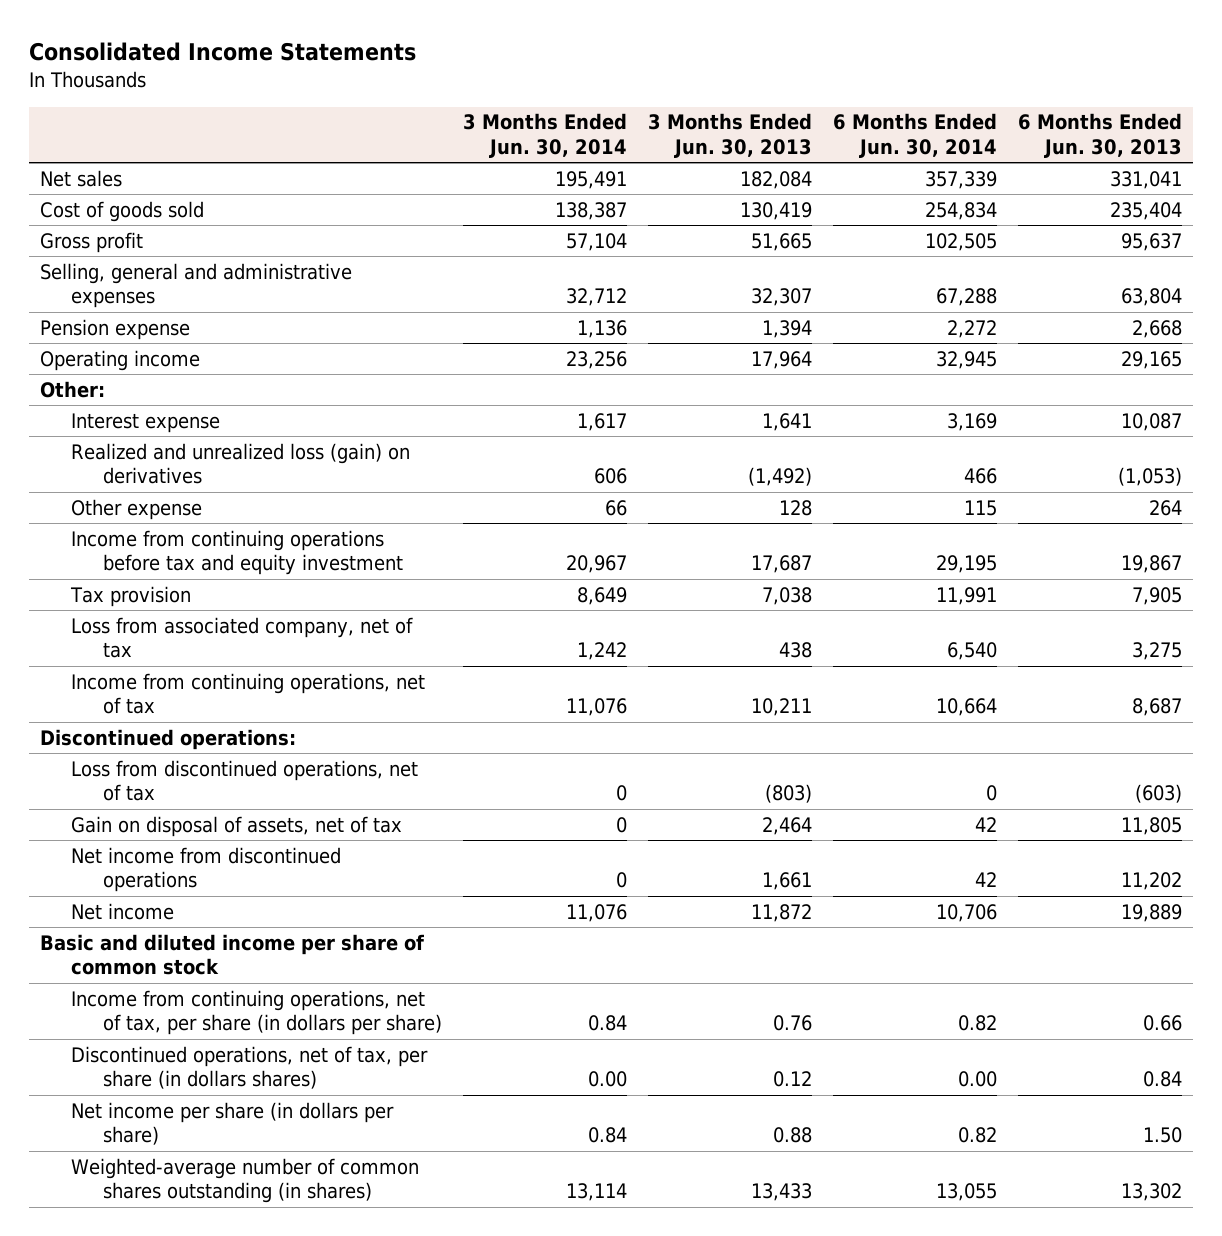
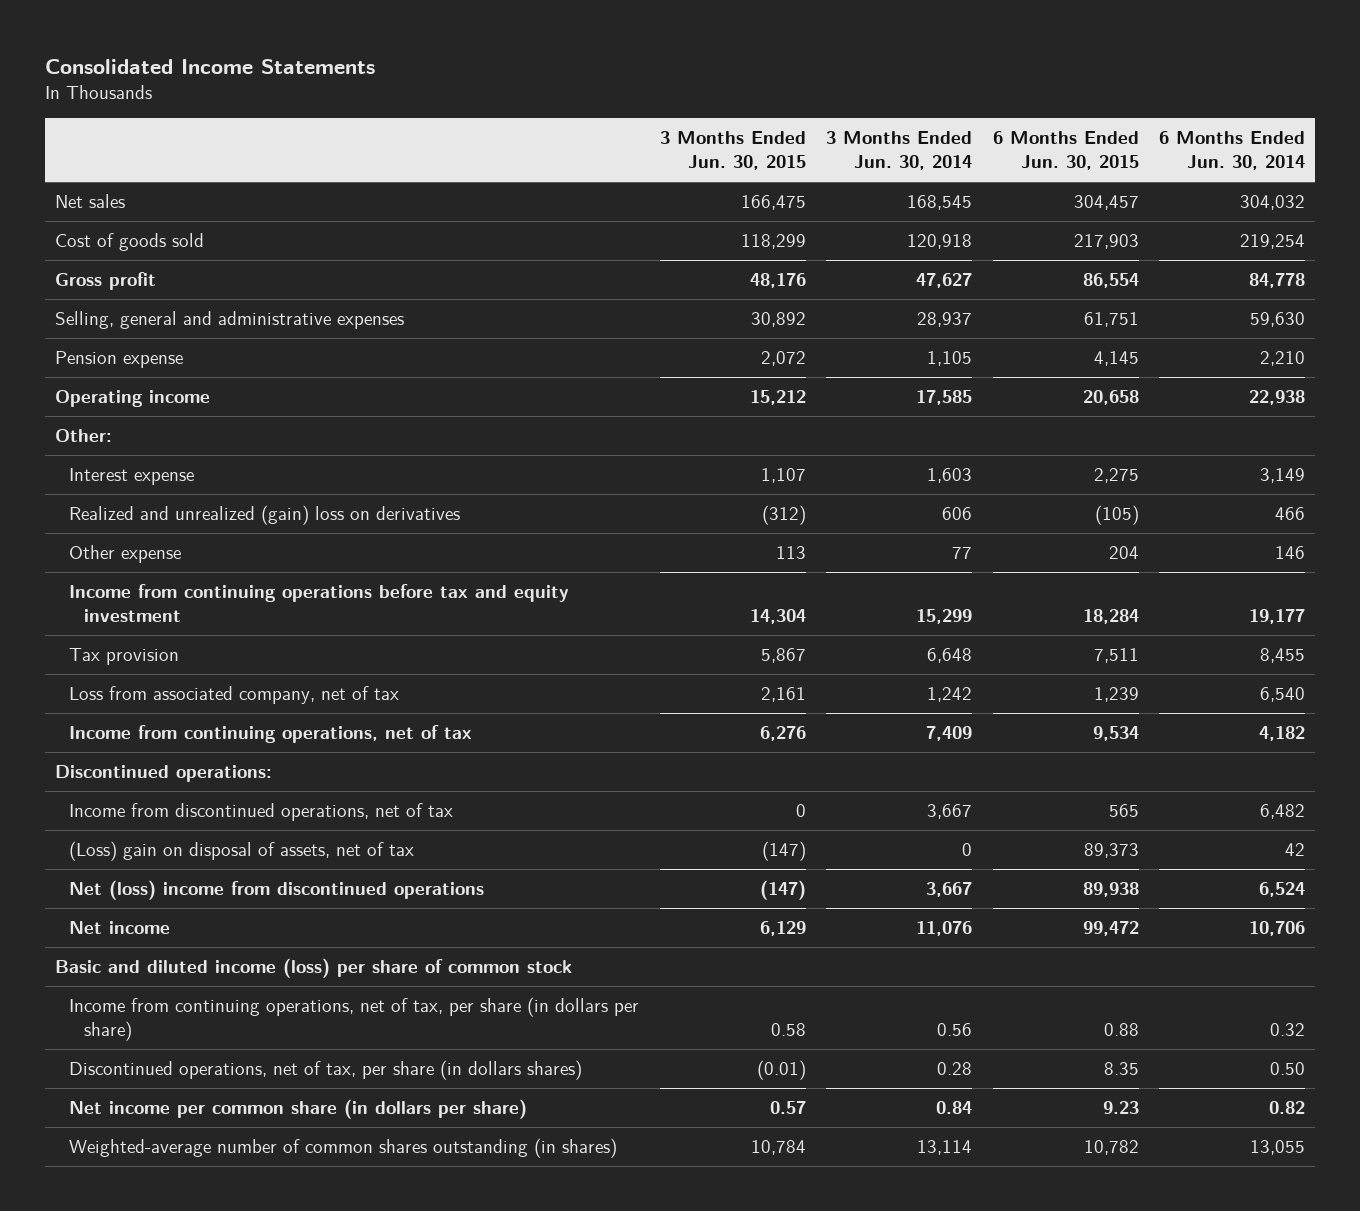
- | 3 Months Ended Jun. 30, 2014 | 3 Months Ended Jun. 30, 2013 | 6 Months Ended Jun. 30, 2014 | 6 Months Ended Jun. 30, 2013
+ | 3 Months Ended Jun. 30, 2015 | 3 Months Ended Jun. 30, 2014 | 6 Months Ended Jun. 30, 2015 | 6 Months Ended Jun. 30, 2014
- Net sales | 195,491 | 182,084 | 357,339 | 331,041
- Cost of goods sold | 138,387 | 130,419 | 254,834 | 235,404
- Gross profit | 57,104 | 51,665 | 102,505 | 95,637
- Selling, general and administrative expenses | 32,712 | 32,307 | 67,288 | 63,804
- Pension expense | 1,136 | 1,394 | 2,272 | 2,668
- Operating income | 23,256 | 17,964 | 32,945 | 29,165
+ Net sales | 166,475 | 168,545 | 304,457 | 304,032
+ Cost of goods sold | 118,299 | 120,918 | 217,903 | 219,254
+ Gross profit | 48,176 | 47,627 | 86,554 | 84,778
+ Selling, general and administrative expenses | 30,892 | 28,937 | 61,751 | 59,630
+ Pension expense | 2,072 | 1,105 | 4,145 | 2,210
+ Operating income | 15,212 | 17,585 | 20,658 | 22,938
- Interest expense | 1,617 | 1,641 | 3,169 | 10,087
- Realized and unrealized loss (gain) on derivatives | 606 | (1,492) | 466 | (1,053)
- Other expense | 66 | 128 | 115 | 264
- Income from continuing operations before tax and equity investment | 20,967 | 17,687 | 29,195 | 19,867
- Tax provision | 8,649 | 7,038 | 11,991 | 7,905
+ Interest expense | 1,107 | 1,603 | 2,275 | 3,149
+ Realized and unrealized (gain) loss on derivatives | (312) | 606 | (105) | 466
+ Other expense | 113 | 77 | 204 | 146
+ Income from continuing operations before tax and equity investment | 14,304 | 15,299 | 18,284 | 19,177
+ Tax provision | 5,867 | 6,648 | 7,511 | 8,455
- Income from continuing operations, net of tax | 11,076 | 10,211 | 10,664 | 8,687
+ Income from continuing operations, net of tax | 6,276 | 7,409 | 9,534 | 4,182
- Loss from discontinued operations, net of tax | 0 | (803) | 0 | (603)
- Gain on disposal of assets, net of tax | 0 | 2,464 | 42 | 11,805
- Net income from discontinued operations | 0 | 1,661 | 42 | 11,202
+ Income from discontinued operations, net of tax | 0 | 3,667 | 565 | 6,482
+ (Loss) gain on disposal of assets, net of tax | (147) | 0 | 89,373 | 42
+ Net (loss) income from discontinued operations | (147) | 3,667 | 89,938 | 6,524
- Basic and diluted income per share of common stock
- Income from continuing operations, net of tax, per share (in dollars per share) | 0.84 | 0.76 | 0.82 | 0.66
- Discontinued operations, net of tax, per share (in dollars shares) | 0.00 | 0.12 | 0.00 | 0.84
- Net income per share (in dollars per share) | 0.84 | 0.88 | 0.82 | 1.50
+ Basic and diluted income (loss) per share of common stock
+ Income from continuing operations, net of tax, per share (in dollars per share) | 0.58 | 0.56 | 0.88 | 0.32
+ Discontinued operations, net of tax, per share (in dollars shares) | (0.01) | 0.28 | 8.35 | 0.50
+ Net income per common share (in dollars per share) | 0.57 | 0.84 | 9.23 | 0.82

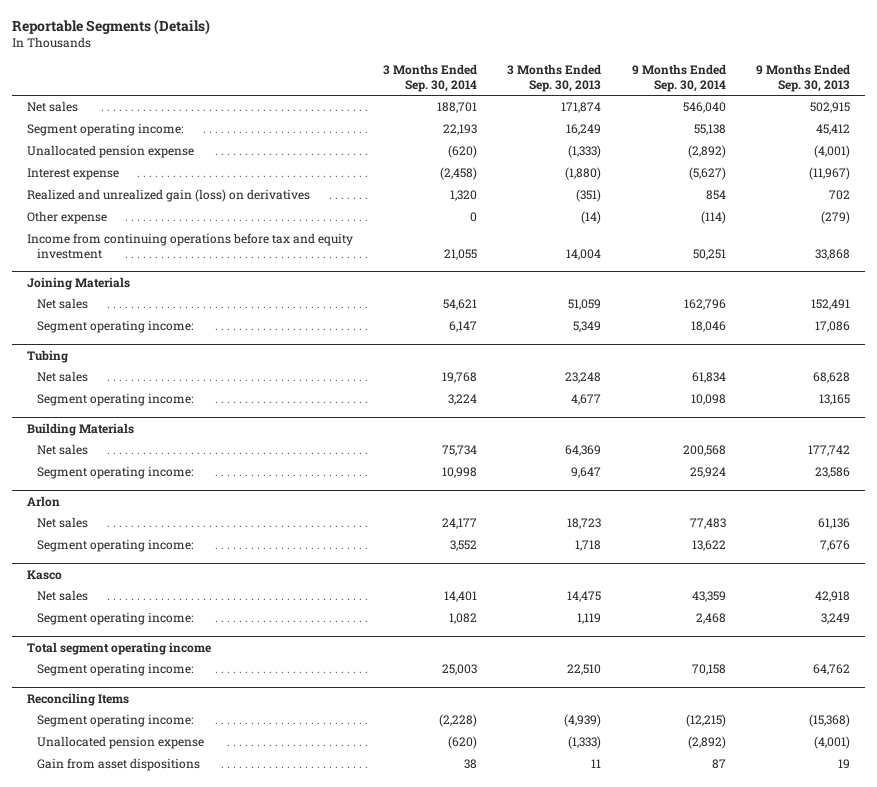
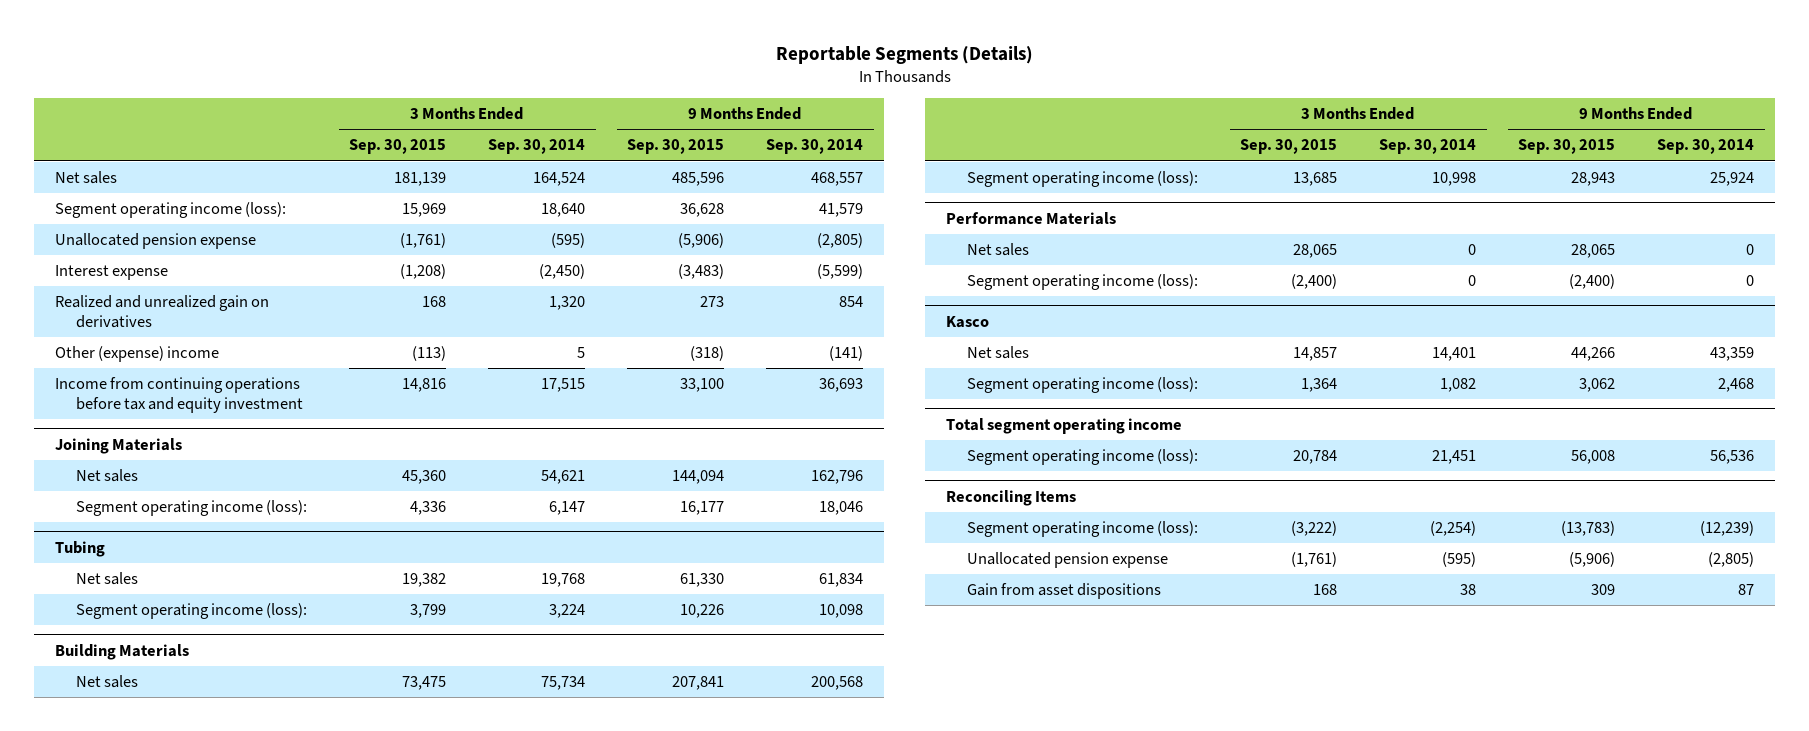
- | 3 Months Ended Sep. 30, 2014 | 3 Months Ended Sep. 30, 2013 | 9 Months Ended Sep. 30, 2014 | 9 Months Ended Sep. 30, 2013
+ | 3 Months Ended Sep. 30, 2015 | 3 Months Ended Sep. 30, 2014 | 9 Months Ended Sep. 30, 2015 | 9 Months Ended Sep. 30, 2014
- Net sales | 188,701 | 171,874 | 546,040 | 502,915
- Segment operating income: | 22,193 | 16,249 | 55,138 | 45,412
- Unallocated pension expense | (620) | (1,333) | (2,892) | (4,001)
- Interest expense | (2,458) | (1,880) | (5,627) | (11,967)
- Realized and unrealized gain (loss) on derivatives | 1,320 | (351) | 854 | 702
- Other expense | 0 | (14) | (114) | (279)
- Income from continuing operations before tax and equity investment | 21,055 | 14,004 | 50,251 | 33,868
+ Net sales | 181,139 | 164,524 | 485,596 | 468,557
+ Segment operating income (loss): | 15,969 | 18,640 | 36,628 | 41,579
+ Unallocated pension expense | (1,761) | (595) | (5,906) | (2,805)
+ Interest expense | (1,208) | (2,450) | (3,483) | (5,599)
+ Realized and unrealized gain on derivatives | 168 | 1,320 | 273 | 854
+ Other (expense) income | (113) | 5 | (318) | (141)
+ Income from continuing operations before tax and equity investment | 14,816 | 17,515 | 33,100 | 36,693
@ Joining Materials
- Segment operating income: | 6,147 | 5,349 | 18,046 | 17,086
+ Segment operating income (loss): | 4,336 | 6,147 | 16,177 | 18,046
@ Tubing
- Segment operating income: | 3,224 | 4,677 | 10,098 | 13,165
+ Segment operating income (loss): | 3,799 | 3,224 | 10,226 | 10,098
@ Building Materials
- Segment operating income: | 10,998 | 9,647 | 25,924 | 23,586
- Arlon
- Net sales | 24,177 | 18,723 | 77,483 | 61,136
- Segment operating income: | 3,552 | 1,718 | 13,622 | 7,676
@ Building Materials
+ Segment operating income (loss): | 13,685 | 10,998 | 28,943 | 25,924
+ Performance Materials
+ Net sales | 28,065 | 0 | 28,065 | 0
+ Segment operating income (loss): | (2,400) | 0 | (2,400) | 0
@ Kasco
- Segment operating income: | 1,082 | 1,119 | 2,468 | 3,249
+ Segment operating income (loss): | 1,364 | 1,082 | 3,062 | 2,468
@ Total segment operating income
- Segment operating income: | 25,003 | 22,510 | 70,158 | 64,762
+ Segment operating income (loss): | 20,784 | 21,451 | 56,008 | 56,536
@ Reconciling Items
- Segment operating income: | (2,228) | (4,939) | (12,215) | (15,368)
- Unallocated pension expense | (620) | (1,333) | (2,892) | (4,001)
+ Segment operating income (loss): | (3,222) | (2,254) | (13,783) | (12,239)
+ Unallocated pension expense | (1,761) | (595) | (5,906) | (2,805)

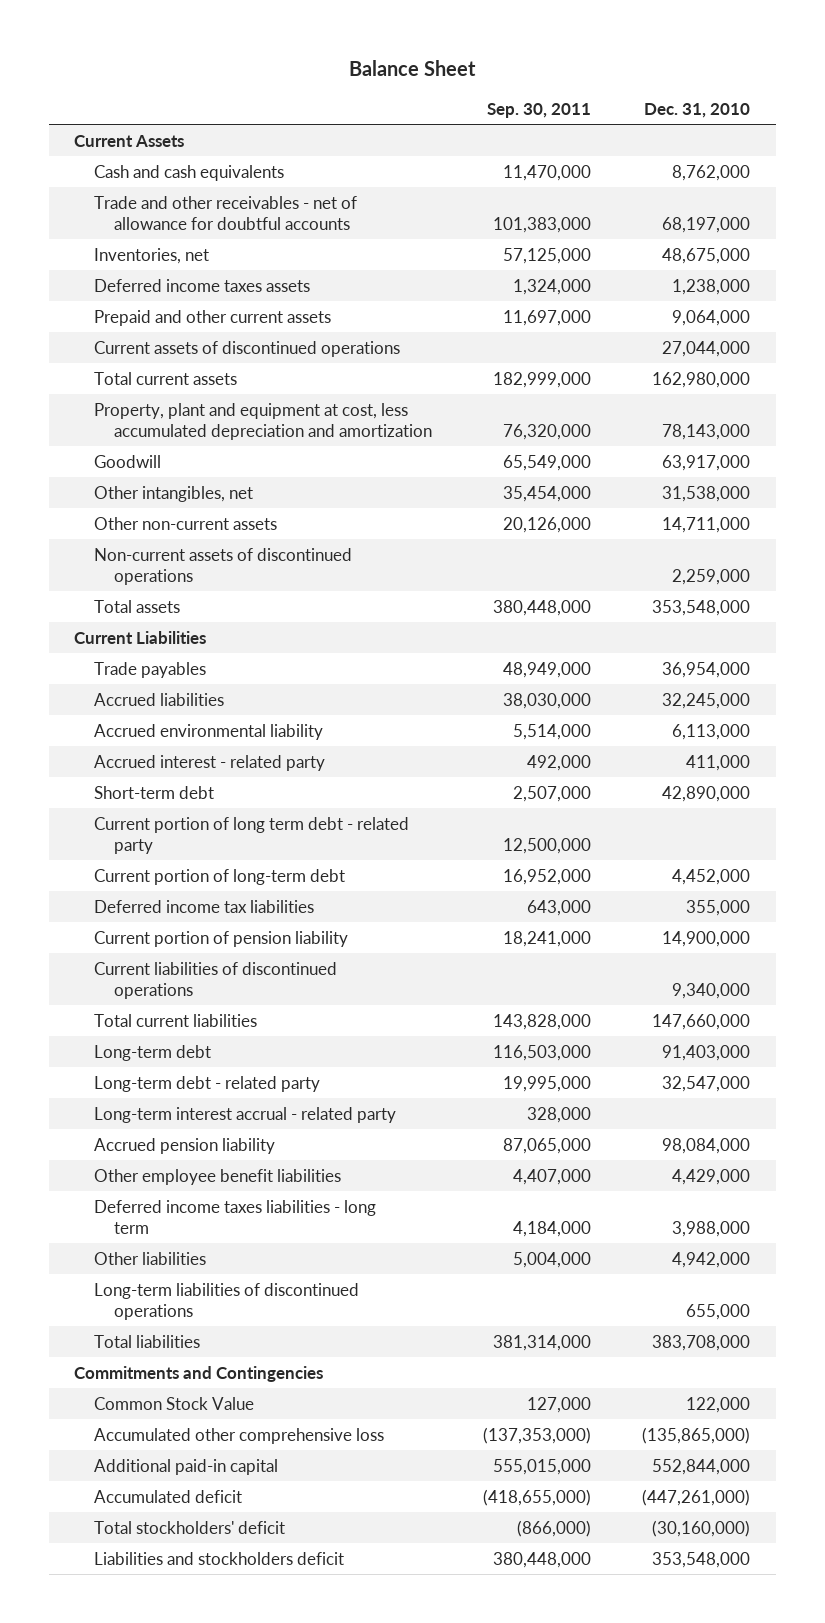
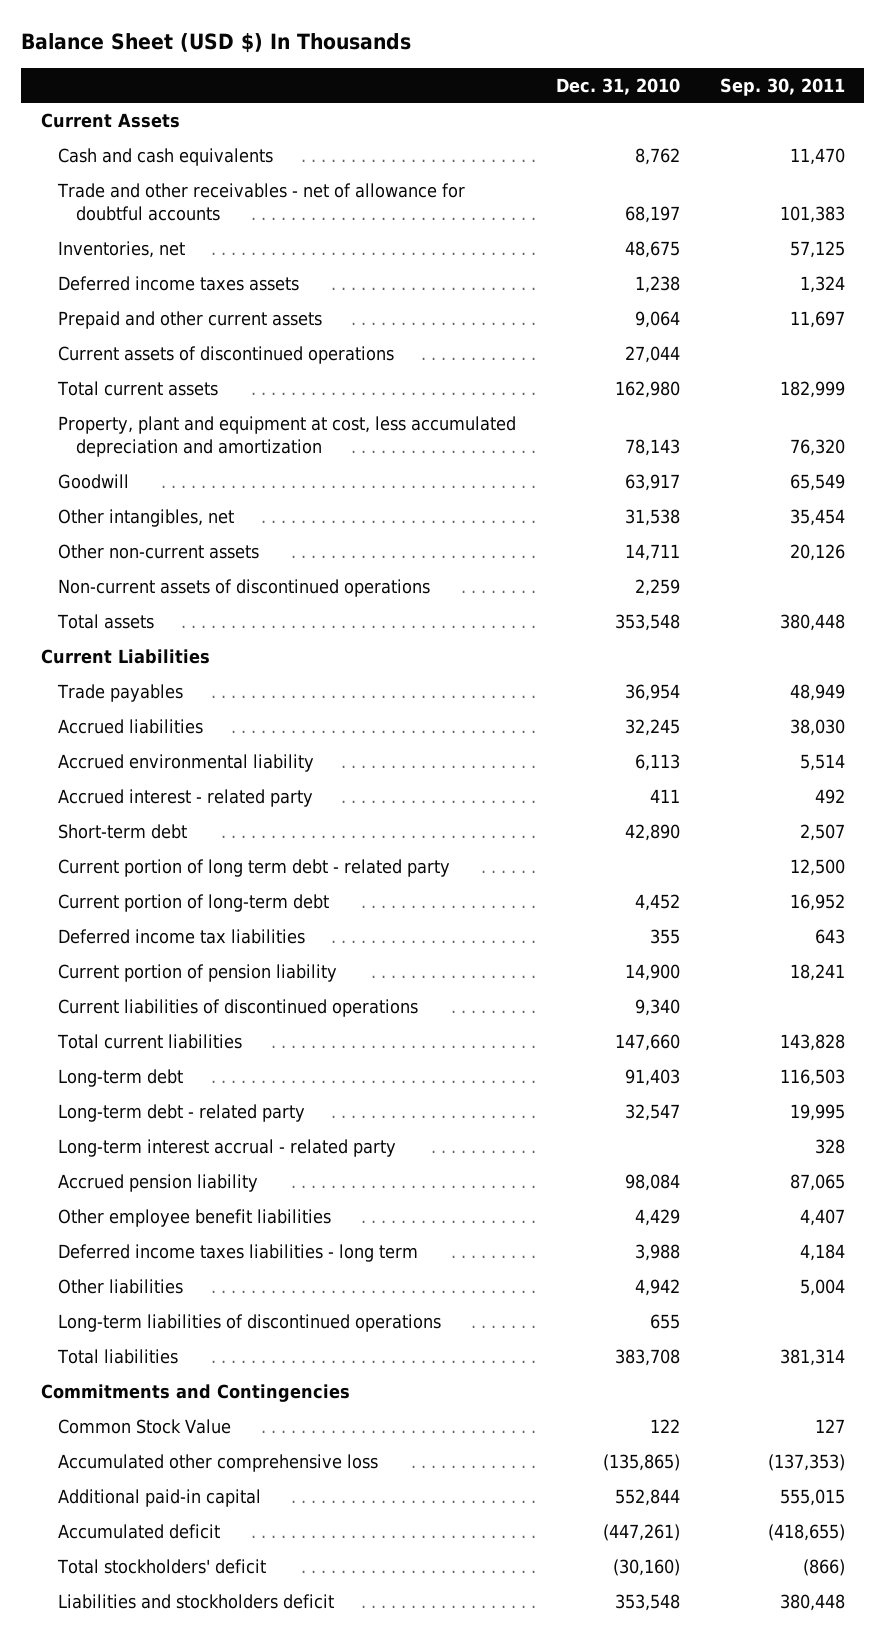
- Balance Sheet
+ Balance Sheet (USD $) In Thousands
- | Sep. 30, 2011 | Dec. 31, 2010
+ | Dec. 31, 2010 | Sep. 30, 2011
- Cash and cash equivalents | 11,470,000 | 8,762,000
- Trade and other receivables - net of allowance for doubtful accounts | 101,383,000 | 68,197,000
- Inventories, net | 57,125,000 | 48,675,000
- Deferred income taxes assets | 1,324,000 | 1,238,000
- Prepaid and other current assets | 11,697,000 | 9,064,000
- Current assets of discontinued operations | | 27,044,000
- Total current assets | 182,999,000 | 162,980,000
- Property, plant and equipment at cost, less accumulated depreciation and amortization | 76,320,000 | 78,143,000
- Goodwill | 65,549,000 | 63,917,000
- Other intangibles, net | 35,454,000 | 31,538,000
- Other non-current assets | 20,126,000 | 14,711,000
- Non-current assets of discontinued operations | | 2,259,000
- Total assets | 380,448,000 | 353,548,000
+ Cash and cash equivalents | 8,762 | 11,470
+ Trade and other receivables - net of allowance for doubtful accounts | 68,197 | 101,383
+ Inventories, net | 48,675 | 57,125
+ Deferred income taxes assets | 1,238 | 1,324
+ Prepaid and other current assets | 9,064 | 11,697
+ Current assets of discontinued operations | 27,044 |
+ Total current assets | 162,980 | 182,999
+ Property, plant and equipment at cost, less accumulated depreciation and amortization | 78,143 | 76,320
+ Goodwill | 63,917 | 65,549
+ Other intangibles, net | 31,538 | 35,454
+ Other non-current assets | 14,711 | 20,126
+ Non-current assets of discontinued operations | 2,259 |
+ Total assets | 353,548 | 380,448
- Trade payables | 48,949,000 | 36,954,000
- Accrued liabilities | 38,030,000 | 32,245,000
- Accrued environmental liability | 5,514,000 | 6,113,000
- Accrued interest - related party | 492,000 | 411,000
- Short-term debt | 2,507,000 | 42,890,000
- Current portion of long term debt - related party | 12,500,000 |
- Current portion of long-term debt | 16,952,000 | 4,452,000
- Deferred income tax liabilities | 643,000 | 355,000
- Current portion of pension liability | 18,241,000 | 14,900,000
- Current liabilities of discontinued operations | | 9,340,000
- Total current liabilities | 143,828,000 | 147,660,000
- Long-term debt | 116,503,000 | 91,403,000
- Long-term debt - related party | 19,995,000 | 32,547,000
- Long-term interest accrual - related party | 328,000 |
- Accrued pension liability | 87,065,000 | 98,084,000
- Other employee benefit liabilities | 4,407,000 | 4,429,000
- Deferred income taxes liabilities - long term | 4,184,000 | 3,988,000
- Other liabilities | 5,004,000 | 4,942,000
- Long-term liabilities of discontinued operations | | 655,000
- Total liabilities | 381,314,000 | 383,708,000
+ Trade payables | 36,954 | 48,949
+ Accrued liabilities | 32,245 | 38,030
+ Accrued environmental liability | 6,113 | 5,514
+ Accrued interest - related party | 411 | 492
+ Short-term debt | 42,890 | 2,507
+ Current portion of long term debt - related party | | 12,500
+ Current portion of long-term debt | 4,452 | 16,952
+ Deferred income tax liabilities | 355 | 643
+ Current portion of pension liability | 14,900 | 18,241
+ Current liabilities of discontinued operations | 9,340 |
+ Total current liabilities | 147,660 | 143,828
+ Long-term debt | 91,403 | 116,503
+ Long-term debt - related party | 32,547 | 19,995
+ Long-term interest accrual - related party | | 328
+ Accrued pension liability | 98,084 | 87,065
+ Other employee benefit liabilities | 4,429 | 4,407
+ Deferred income taxes liabilities - long term | 3,988 | 4,184
+ Other liabilities | 4,942 | 5,004
+ Long-term liabilities of discontinued operations | 655 |
+ Total liabilities | 383,708 | 381,314
- Common Stock Value | 127,000 | 122,000
- Accumulated other comprehensive loss | (137,353,000) | (135,865,000)
- Additional paid-in capital | 555,015,000 | 552,844,000
- Accumulated deficit | (418,655,000) | (447,261,000)
- Total stockholders' deficit | (866,000) | (30,160,000)
- Liabilities and stockholders deficit | 380,448,000 | 353,548,000
+ Common Stock Value | 122 | 127
+ Accumulated other comprehensive loss | (135,865) | (137,353)
+ Additional paid-in capital | 552,844 | 555,015
+ Accumulated deficit | (447,261) | (418,655)
+ Total stockholders' deficit | (30,160) | (866)
+ Liabilities and stockholders deficit | 353,548 | 380,448

